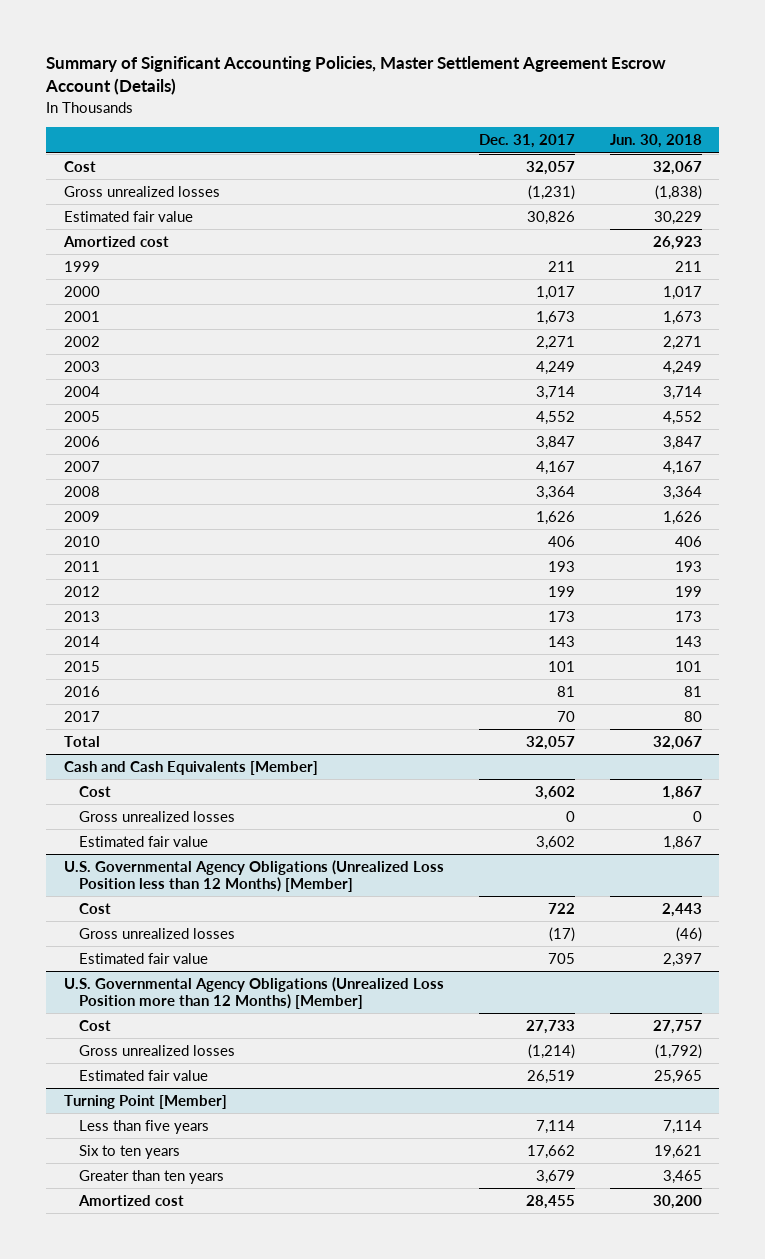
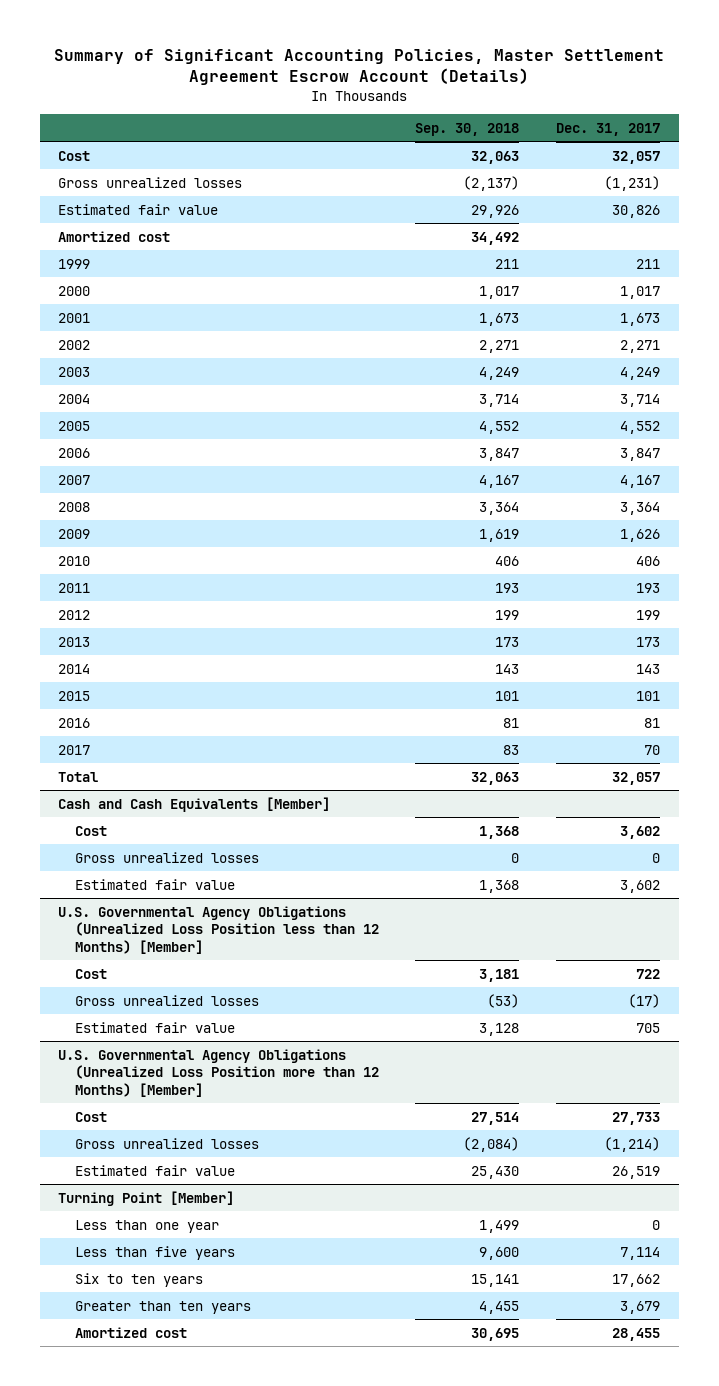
- | Dec. 31, 2017 | Jun. 30, 2018
+ | Sep. 30, 2018 | Dec. 31, 2017
@ Turning Point [Member]
+ Less than one year | 1,499 | 0

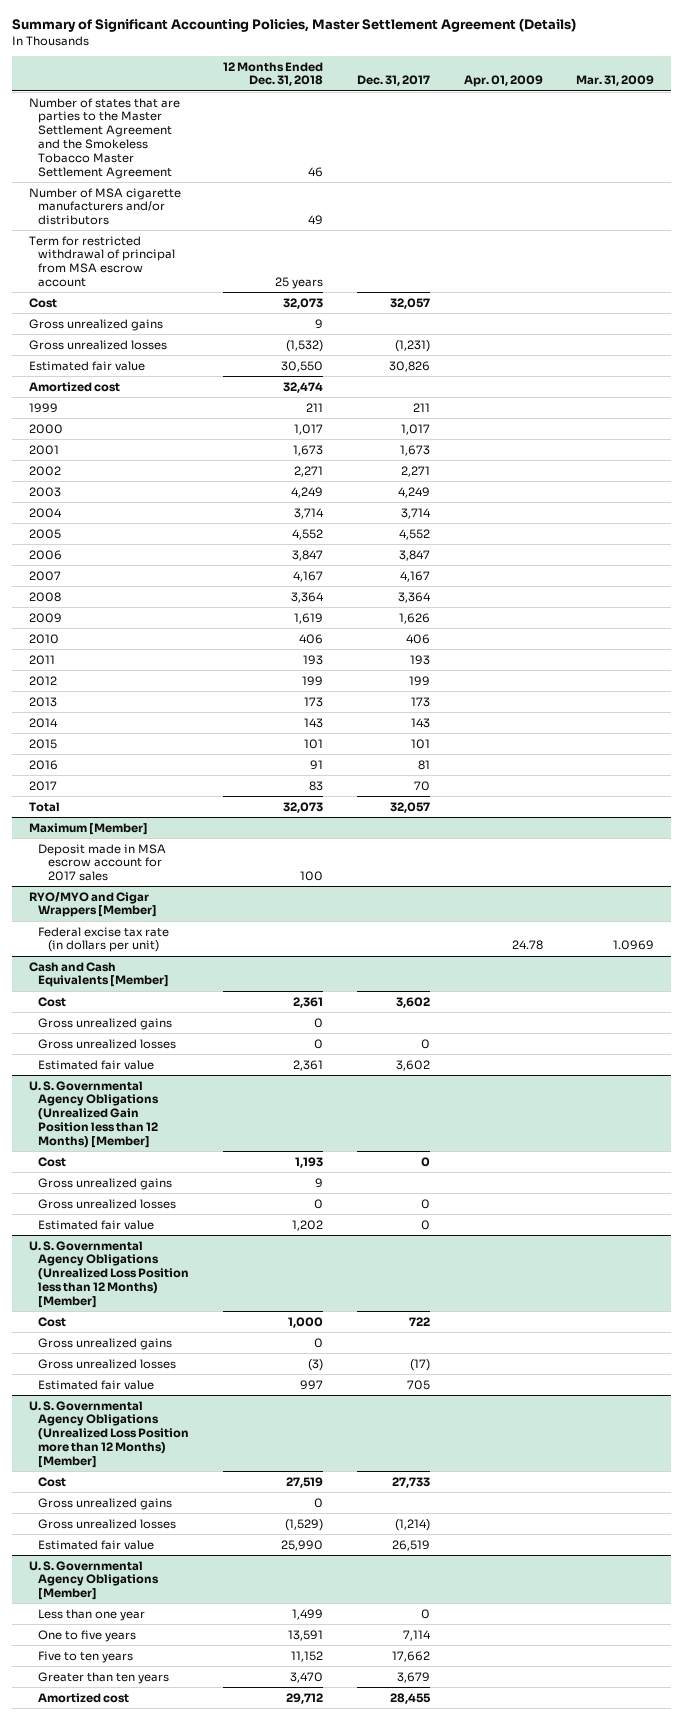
- Summary of Significant Accounting Policies, Master Settlement Agreement Escrow Account (Details)
+ Summary of Significant Accounting Policies, Master Settlement Agreement (Details)
- | Sep. 30, 2018 | Dec. 31, 2017
+ | 12 Months Ended Dec. 31, 2018 | Dec. 31, 2017 | Apr. 01, 2009 | Mar. 31, 2009
+ Number of states that are parties to the Master Settlement Agreement and the Smokeless Tobacco Master Settlement Agreement | 46 | | |
+ Number of MSA cigarette manufacturers and/or distributors | 49 | | |
+ Term for restricted withdrawal of principal from MSA escrow account | 25 years | | |
+ Gross unrealized gains | 9 | | |
+ Maximum [Member]
+ Deposit made in MSA escrow account for 2017 sales | 100 | | |
+ RYO/MYO and Cigar Wrappers [Member]
+ Federal excise tax rate (in dollars per unit) | | | 24.78 | 1.0969
@ Cash and Cash Equivalents [Member]
+ Gross unrealized gains | 0 | | |
- U.S. Governmental Agency Obligations (Unrealized Loss Position less than 12 Months) [Member]
+ U. S. Governmental Agency Obligations (Unrealized Gain Position less than 12 Months) [Member]
+ Cost | 1,193 | 0 | |
+ Gross unrealized gains | 9 | | |
+ Gross unrealized losses | 0 | 0 | |
+ Estimated fair value | 1,202 | 0 | |
+ U. S. Governmental Agency Obligations (Unrealized Loss Position less than 12 Months) [Member]
+ Gross unrealized gains | 0 | | |
- U.S. Governmental Agency Obligations (Unrealized Loss Position more than 12 Months) [Member]
+ U. S. Governmental Agency Obligations (Unrealized Loss Position more than 12 Months) [Member]
+ Gross unrealized gains | 0 | | |
- Turning Point [Member]
+ U. S. Governmental Agency Obligations [Member]
- Less than five years | 9,600 | 7,114
- Six to ten years | 15,141 | 17,662
+ One to five years | 13,591 | 7,114 | |
+ Five to ten years | 11,152 | 17,662 | |

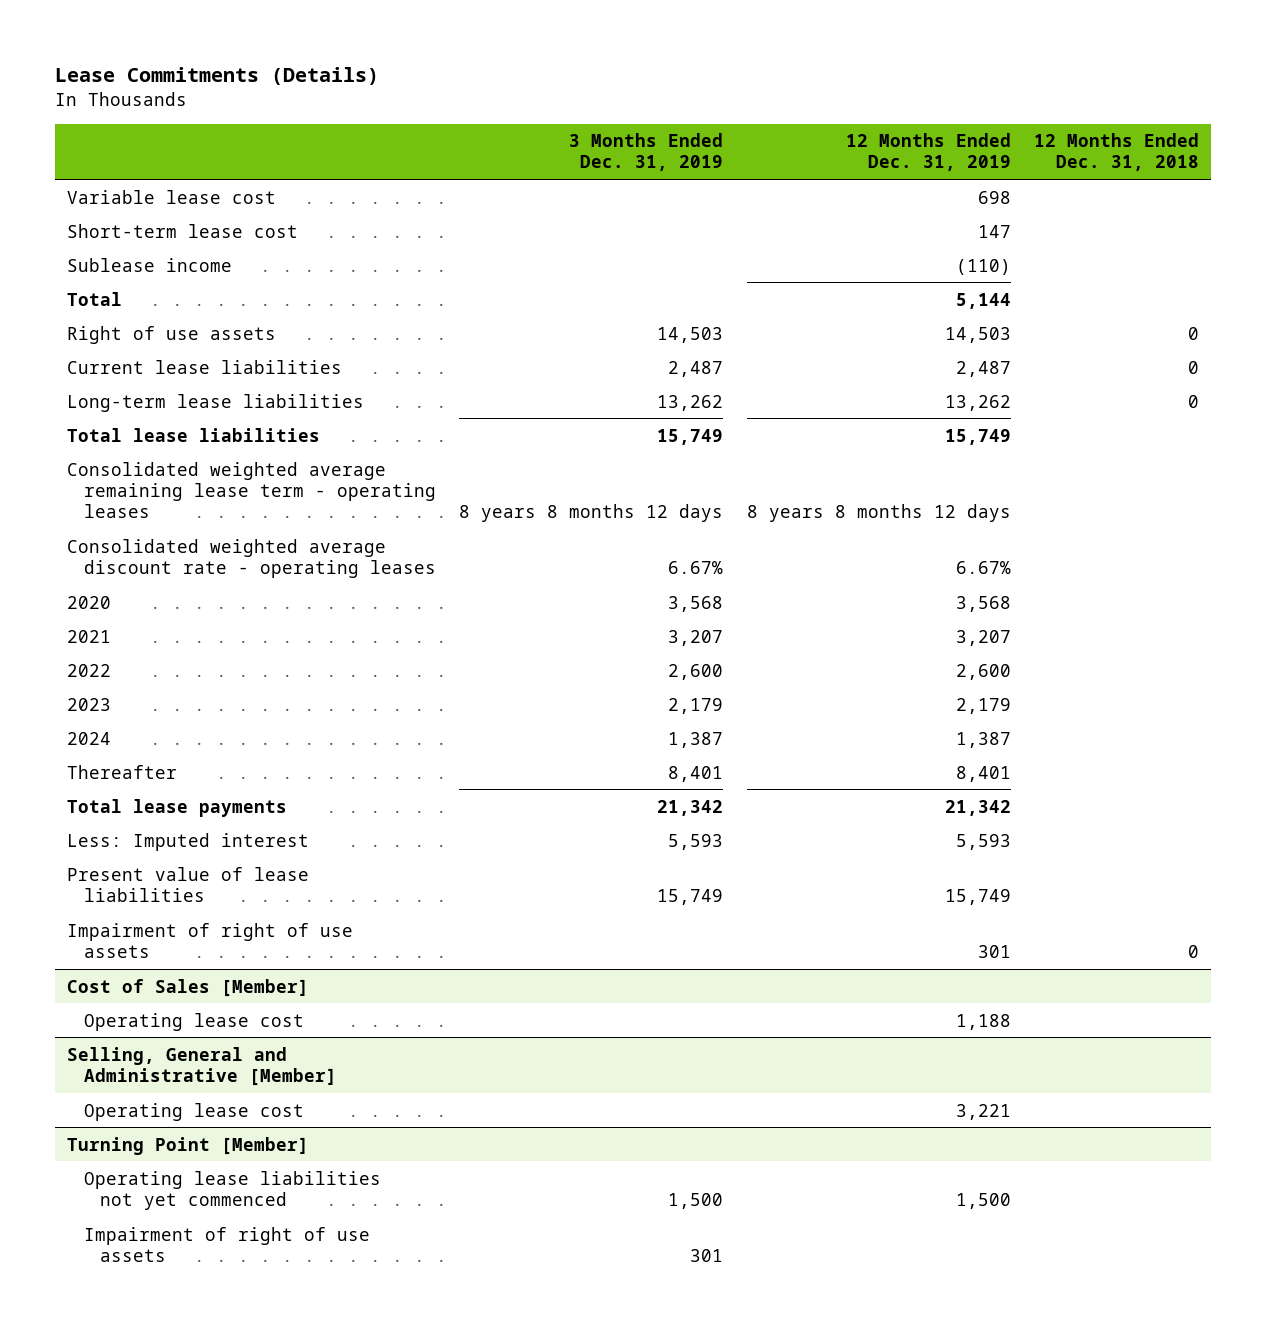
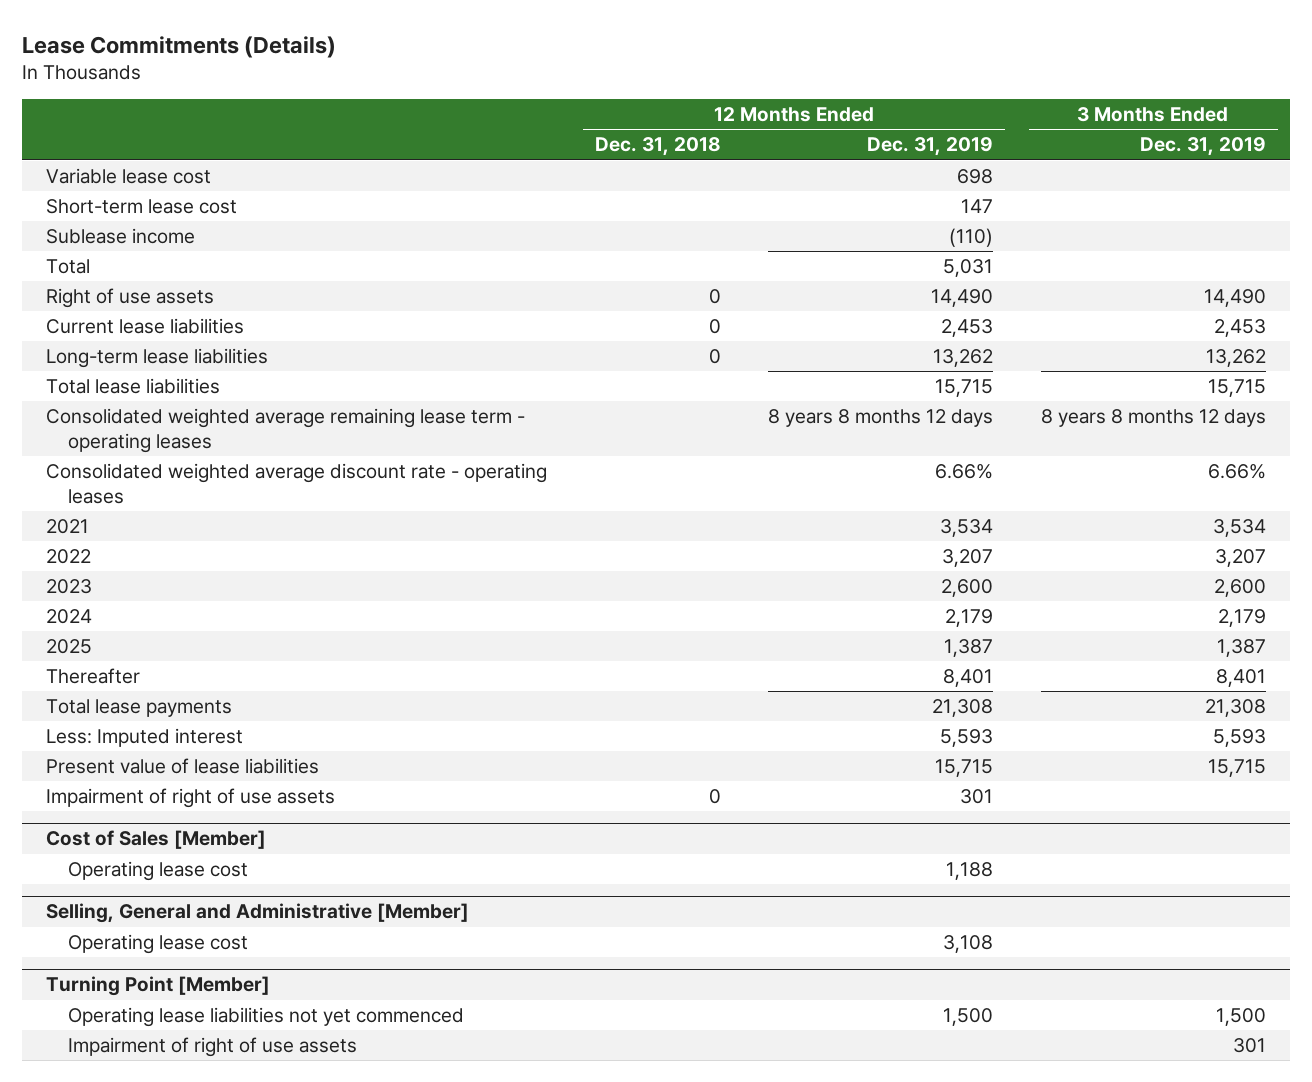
- | 3 Months Ended Dec. 31, 2019 | 12 Months Ended Dec. 31, 2019 | 12 Months Ended Dec. 31, 2018
+ | 12 Months Ended Dec. 31, 2018 | 12 Months Ended Dec. 31, 2019 | 3 Months Ended Dec. 31, 2019
- Total | | 5,144 |
- Right of use assets | 14,503 | 14,503 | 0
- Current lease liabilities | 2,487 | 2,487 | 0
+ Total | | 5,031 |
+ Right of use assets | 0 | 14,490 | 14,490
+ Current lease liabilities | 0 | 2,453 | 2,453
- Total lease liabilities | 15,749 | 15,749 |
+ Total lease liabilities | | 15,715 | 15,715
- Consolidated weighted average discount rate - operating leases | 6.67% | 6.67% |
- 2020 | 3,568 | 3,568 |
- 2021 | 3,207 | 3,207 |
- 2022 | 2,600 | 2,600 |
- 2023 | 2,179 | 2,179 |
- 2024 | 1,387 | 1,387 |
+ Consolidated weighted average discount rate - operating leases | | 6.66% | 6.66%
+ 2021 | | 3,534 | 3,534
+ 2022 | | 3,207 | 3,207
+ 2023 | | 2,600 | 2,600
+ 2024 | | 2,179 | 2,179
+ 2025 | | 1,387 | 1,387
- Total lease payments | 21,342 | 21,342 |
+ Total lease payments | | 21,308 | 21,308
- Present value of lease liabilities | 15,749 | 15,749 |
+ Present value of lease liabilities | | 15,715 | 15,715
@ Selling, General and Administrative [Member]
- Operating lease cost | | 3,221 |
+ Operating lease cost | | 3,108 |

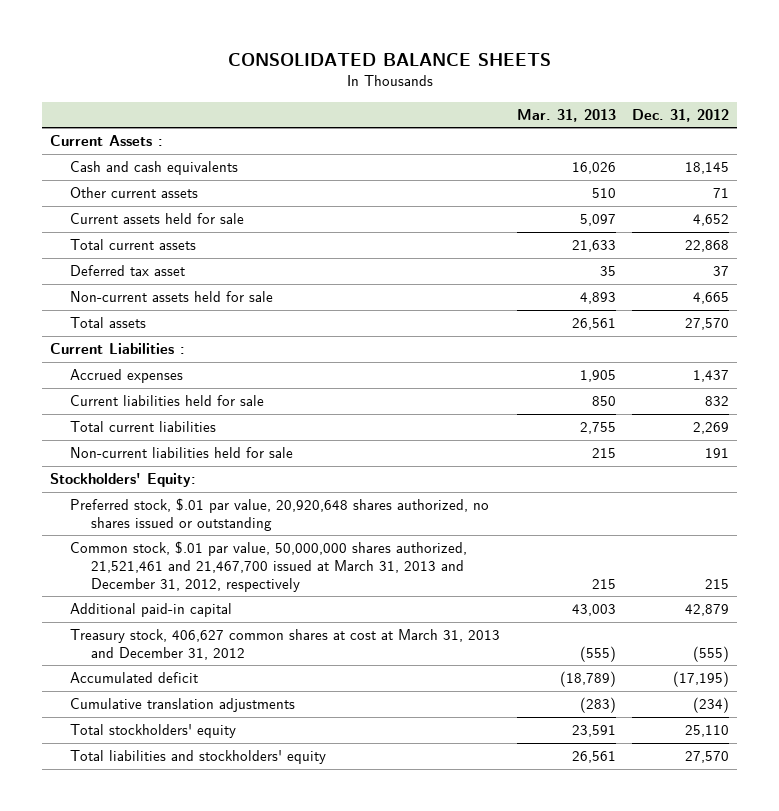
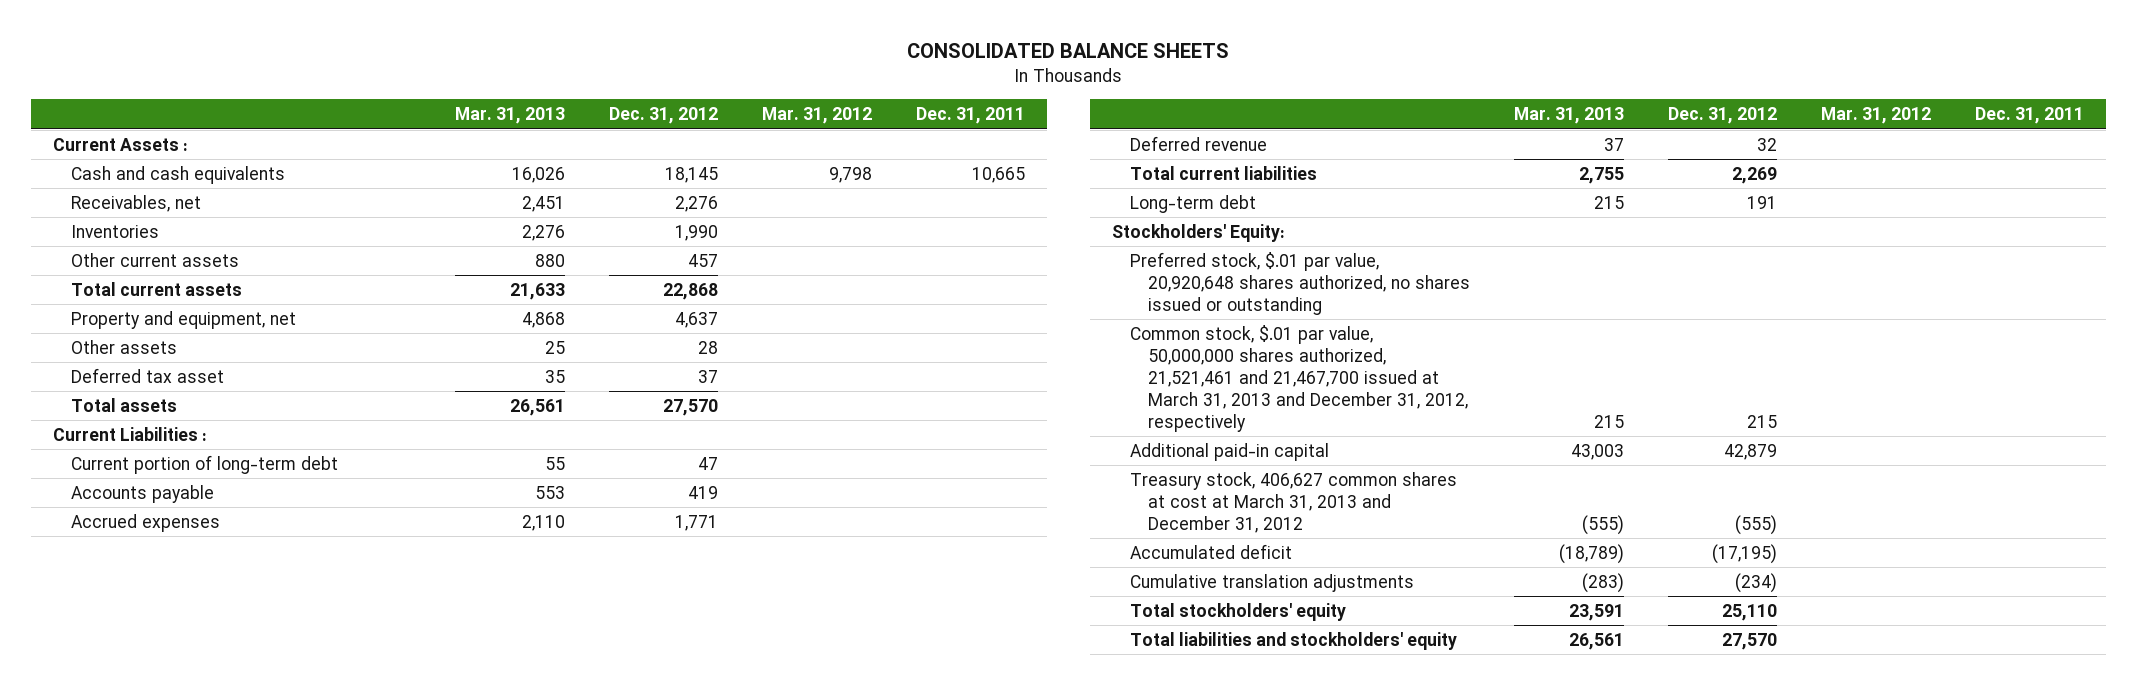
- | Mar. 31, 2013 | Dec. 31, 2012
+ | Mar. 31, 2013 | Dec. 31, 2012 | Mar. 31, 2012 | Dec. 31, 2011
- Other current assets | 510 | 71
- Current assets held for sale | 5,097 | 4,652
+ Receivables, net | 2,451 | 2,276 | |
+ Inventories | 2,276 | 1,990 | |
+ Other current assets | 880 | 457 | |
+ Property and equipment, net | 4,868 | 4,637 | |
+ Other assets | 25 | 28 | |
- Non-current assets held for sale | 4,893 | 4,665
- Accrued expenses | 1,905 | 1,437
- Current liabilities held for sale | 850 | 832
+ Current portion of long-term debt | 55 | 47 | |
+ Accounts payable | 553 | 419 | |
+ Accrued expenses | 2,110 | 1,771 | |
+ Deferred revenue | 37 | 32 | |
- Non-current liabilities held for sale | 215 | 191
+ Long-term debt | 215 | 191 | |

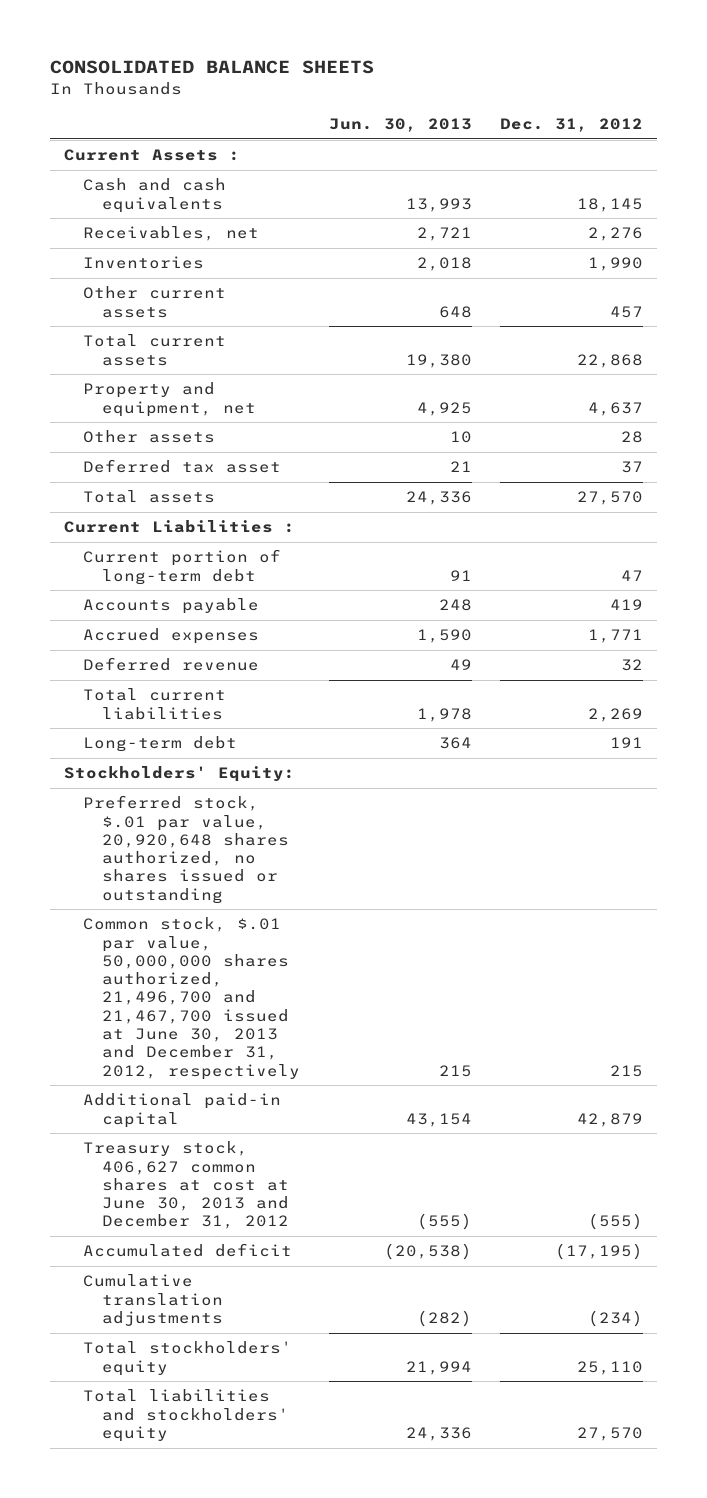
- | Mar. 31, 2013 | Dec. 31, 2012 | Mar. 31, 2012 | Dec. 31, 2011
+ | Jun. 30, 2013 | Dec. 31, 2012
- Common stock, $.01 par value, 50,000,000 shares authorized, 21,521,461 and 21,467,700 issued at March 31, 2013 and December 31, 2012, respectively | 215 | 215 | |
+ Common stock, $.01 par value, 50,000,000 shares authorized, 21,496,700 and 21,467,700 issued at June 30, 2013 and December 31, 2012, respectively | 215 | 215
- Treasury stock, 406,627 common shares at cost at March 31, 2013 and December 31, 2012 | (555) | (555) | |
+ Treasury stock, 406,627 common shares at cost at June 30, 2013 and December 31, 2012 | (555) | (555)

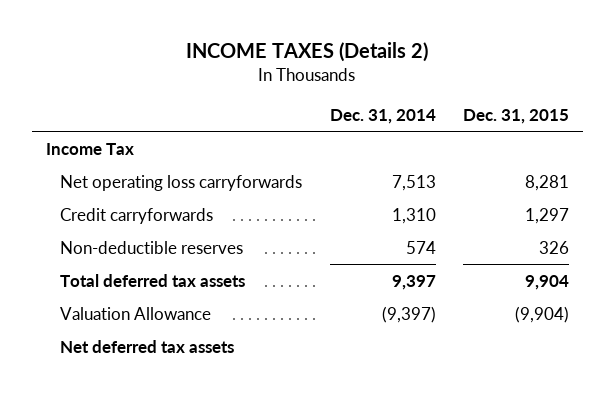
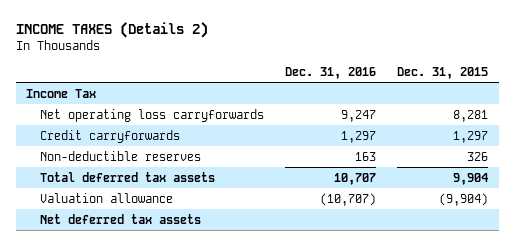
- | Dec. 31, 2014 | Dec. 31, 2015
+ | Dec. 31, 2016 | Dec. 31, 2015
- Valuation Allowance | (9,397) | (9,904)
+ Valuation allowance | (10,707) | (9,904)

